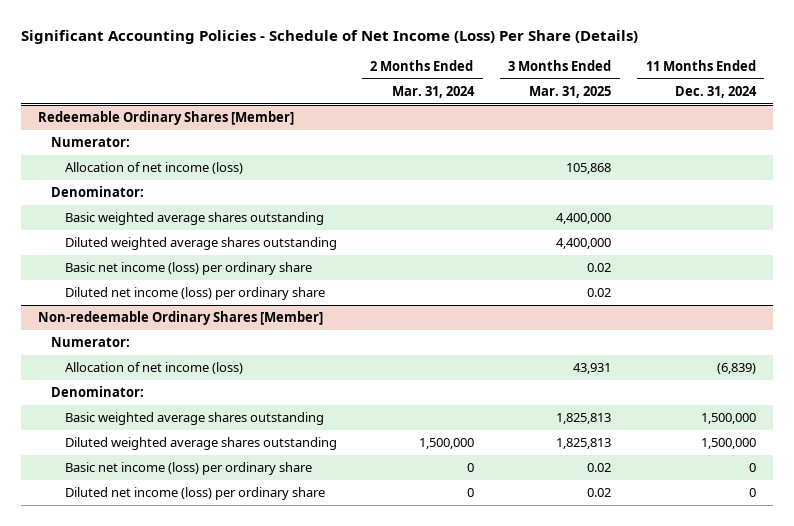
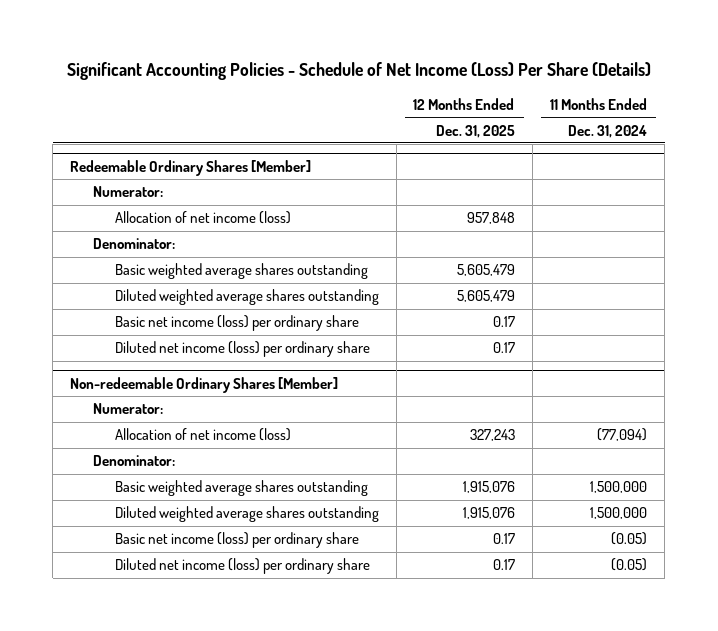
- | 2 Months Ended Mar. 31, 2024 | 3 Months Ended Mar. 31, 2025 | 11 Months Ended Dec. 31, 2024
+ | 12 Months Ended Dec. 31, 2025 | 11 Months Ended Dec. 31, 2024
@ Non-redeemable Ordinary Shares [Member]
- Allocation of net income (loss) | | 43,931 | (6,839)
+ Allocation of net income (loss) | 327,243 | (77,094)
- Basic net income (loss) per ordinary share | 0 | 0.02 | 0
- Diluted net income (loss) per ordinary share | 0 | 0.02 | 0
+ Basic net income (loss) per ordinary share | 0.17 | (0.05)
+ Diluted net income (loss) per ordinary share | 0.17 | (0.05)

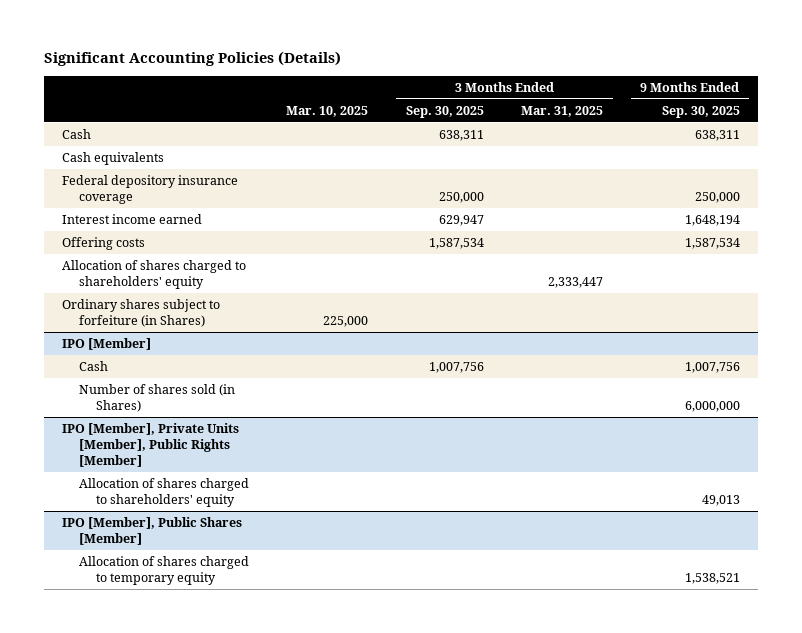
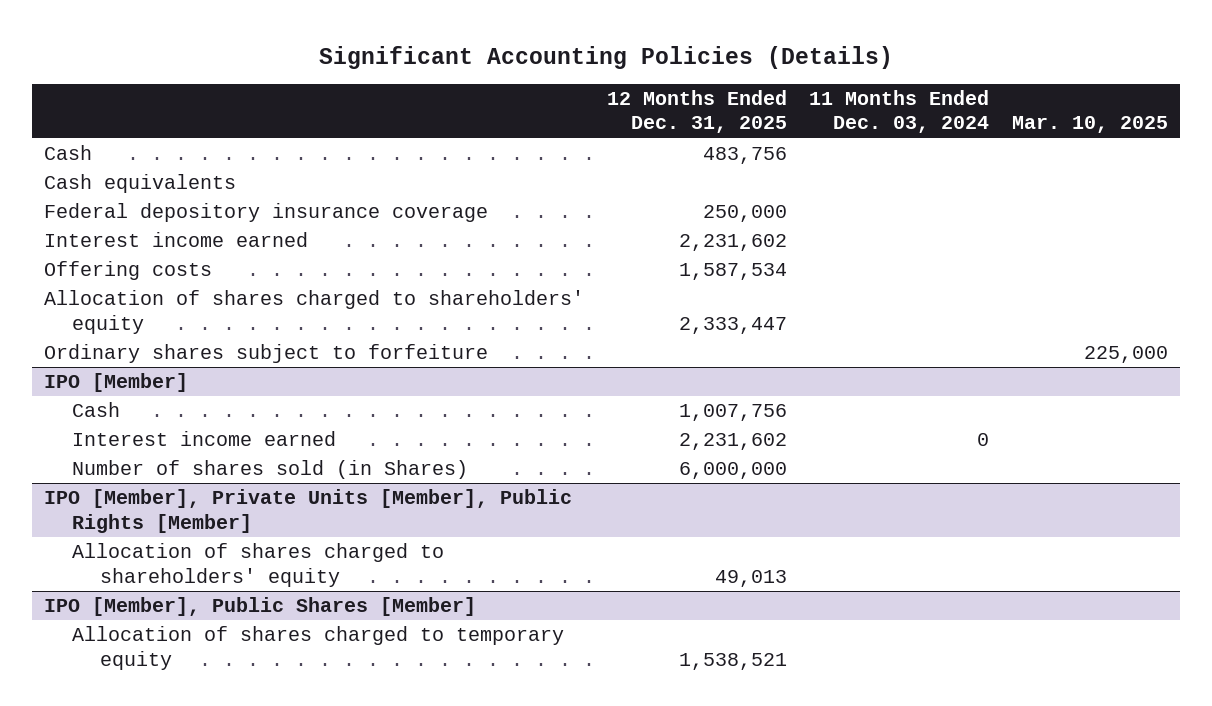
- | Mar. 10, 2025 | 3 Months Ended Sep. 30, 2025 | 3 Months Ended Mar. 31, 2025 | 9 Months Ended Sep. 30, 2025
+ | 12 Months Ended Dec. 31, 2025 | 11 Months Ended Dec. 03, 2024 | Mar. 10, 2025
- Ordinary shares subject to forfeiture (in Shares) | 225,000 | | |
+ Ordinary shares subject to forfeiture | | | 225,000
@ IPO [Member]
+ Interest income earned | 2,231,602 | 0 |

